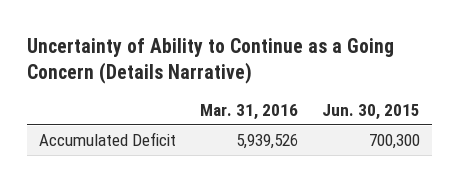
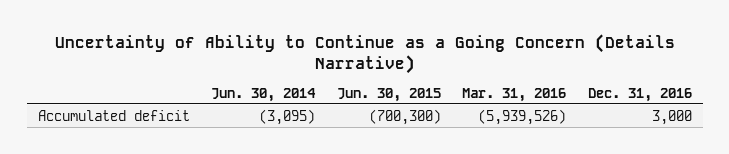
- | Mar. 31, 2016 | Jun. 30, 2015
+ | Jun. 30, 2014 | Jun. 30, 2015 | Mar. 31, 2016 | Dec. 31, 2016
- Accumulated Deficit | 5,939,526 | 700,300
+ Accumulated deficit | (3,095) | (700,300) | (5,939,526) | 3,000

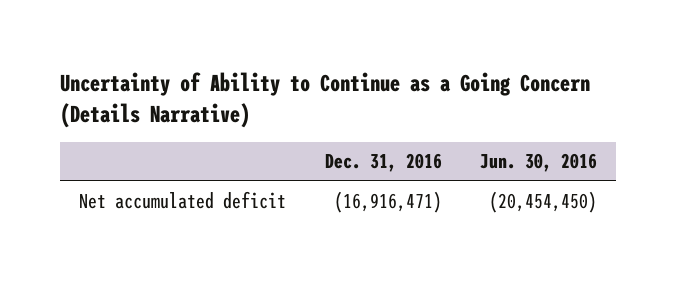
- | Jun. 30, 2014 | Jun. 30, 2015 | Mar. 31, 2016 | Dec. 31, 2016
+ | Dec. 31, 2016 | Jun. 30, 2016
- Accumulated deficit | (3,095) | (700,300) | (5,939,526) | 3,000
+ Net accumulated deficit | (16,916,471) | (20,454,450)

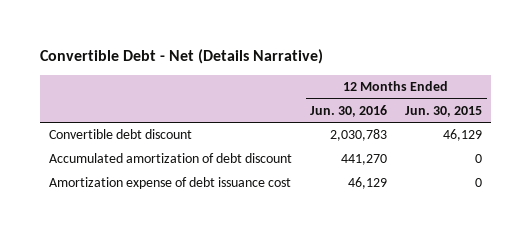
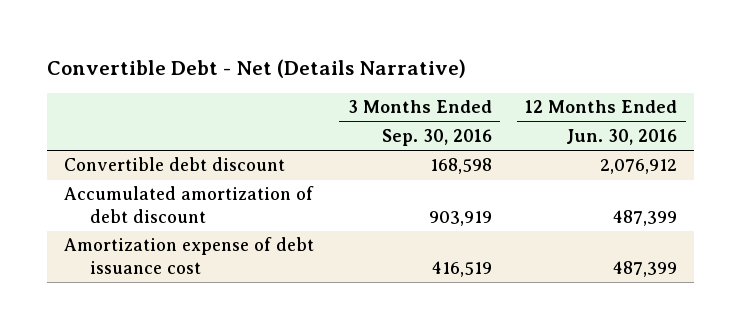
- | 12 Months Ended Jun. 30, 2016 | 12 Months Ended Jun. 30, 2015
+ | 3 Months Ended Sep. 30, 2016 | 12 Months Ended Jun. 30, 2016
- Convertible debt discount | 2,030,783 | 46,129
- Accumulated amortization of debt discount | 441,270 | 0
- Amortization expense of debt issuance cost | 46,129 | 0
+ Convertible debt discount | 168,598 | 2,076,912
+ Accumulated amortization of debt discount | 903,919 | 487,399
+ Amortization expense of debt issuance cost | 416,519 | 487,399

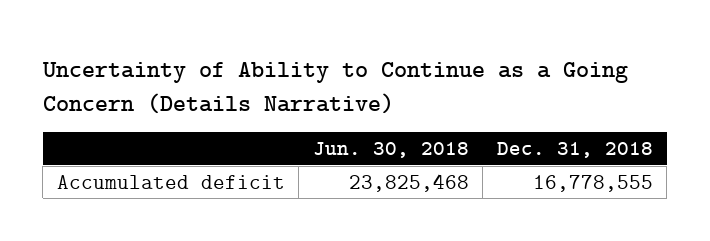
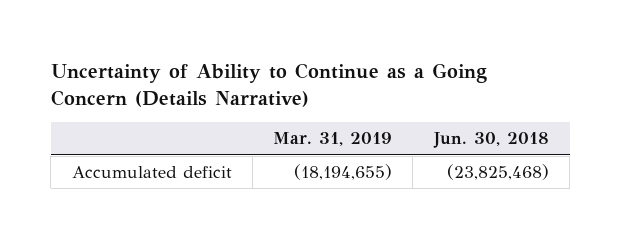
- | Jun. 30, 2018 | Dec. 31, 2018
+ | Mar. 31, 2019 | Jun. 30, 2018
- Accumulated deficit | 23,825,468 | 16,778,555
+ Accumulated deficit | (18,194,655) | (23,825,468)

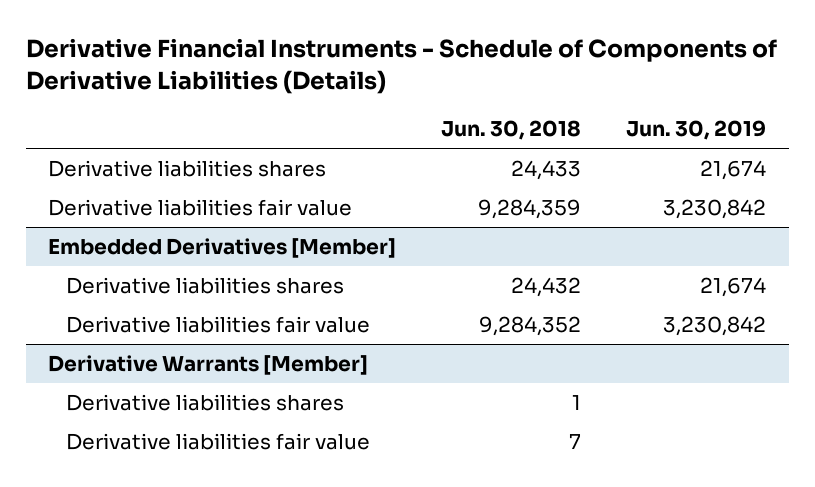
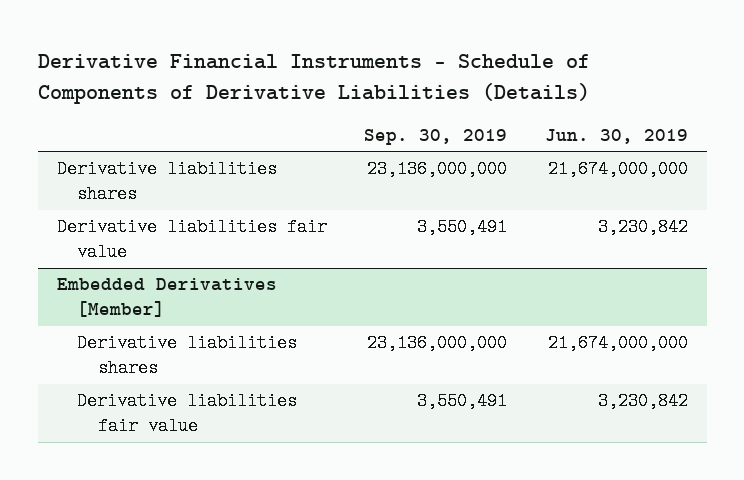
- | Jun. 30, 2018 | Jun. 30, 2019
+ | Sep. 30, 2019 | Jun. 30, 2019
- Derivative liabilities shares | 24,433 | 21,674
+ Derivative liabilities shares | 23,136,000,000 | 21,674,000,000
@ Embedded Derivatives [Member]
- Derivative liabilities shares | 24,432 | 21,674
+ Derivative liabilities shares | 23,136,000,000 | 21,674,000,000
- Derivative Warrants [Member]
- Derivative liabilities shares | 1 |
- Derivative liabilities fair value | 7 |

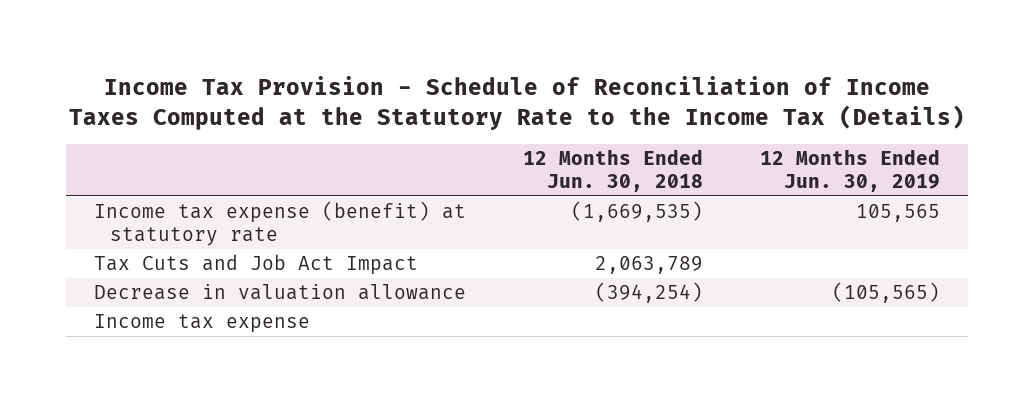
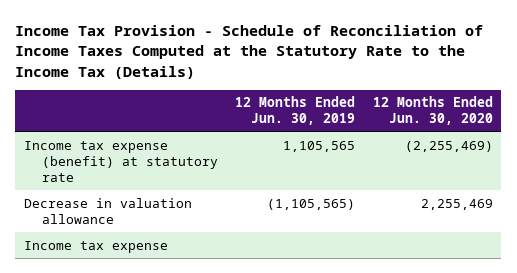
- | 12 Months Ended Jun. 30, 2018 | 12 Months Ended Jun. 30, 2019
+ | 12 Months Ended Jun. 30, 2019 | 12 Months Ended Jun. 30, 2020
- Income tax expense (benefit) at statutory rate | (1,669,535) | 105,565
- Tax Cuts and Job Act Impact | 2,063,789 |
- Decrease in valuation allowance | (394,254) | (105,565)
+ Income tax expense (benefit) at statutory rate | 1,105,565 | (2,255,469)
+ Decrease in valuation allowance | (1,105,565) | 2,255,469

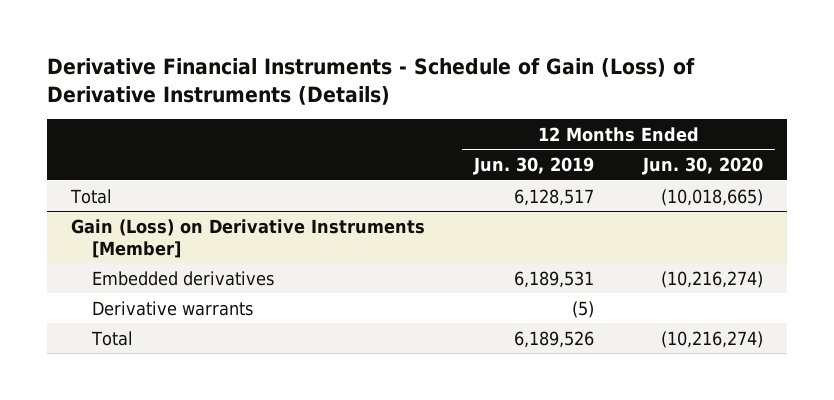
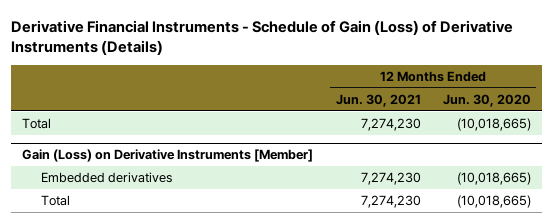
- | 12 Months Ended Jun. 30, 2019 | 12 Months Ended Jun. 30, 2020
+ | 12 Months Ended Jun. 30, 2021 | 12 Months Ended Jun. 30, 2020
@ Gain (Loss) on Derivative Instruments [Member]
- Embedded derivatives | 6,189,531 | (10,216,274)
- Derivative warrants | (5) |
- Total | 6,189,526 | (10,216,274)
+ Embedded derivatives | 7,274,230 | (10,018,665)
+ Total | 7,274,230 | (10,018,665)

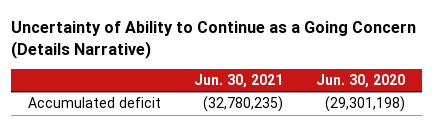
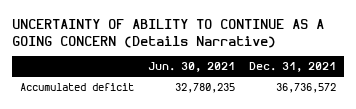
- Uncertainty of Ability to Continue as a Going Concern (Details Narrative)
+ UNCERTAINTY OF ABILITY TO CONTINUE AS A GOING CONCERN (Details Narrative)
- | Jun. 30, 2021 | Jun. 30, 2020
+ | Jun. 30, 2021 | Dec. 31, 2021
- Accumulated deficit | (32,780,235) | (29,301,198)
+ Accumulated deficit | 32,780,235 | 36,736,572

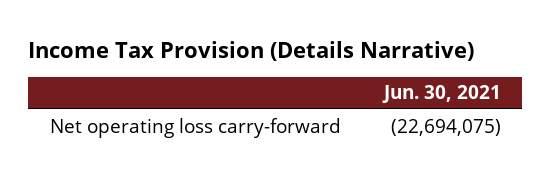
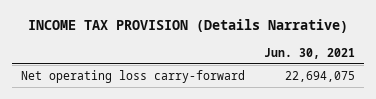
- Income Tax Provision (Details Narrative)
+ INCOME TAX PROVISION (Details Narrative)
- Net operating loss carry-forward | (22,694,075)
+ Net operating loss carry-forward | 22,694,075

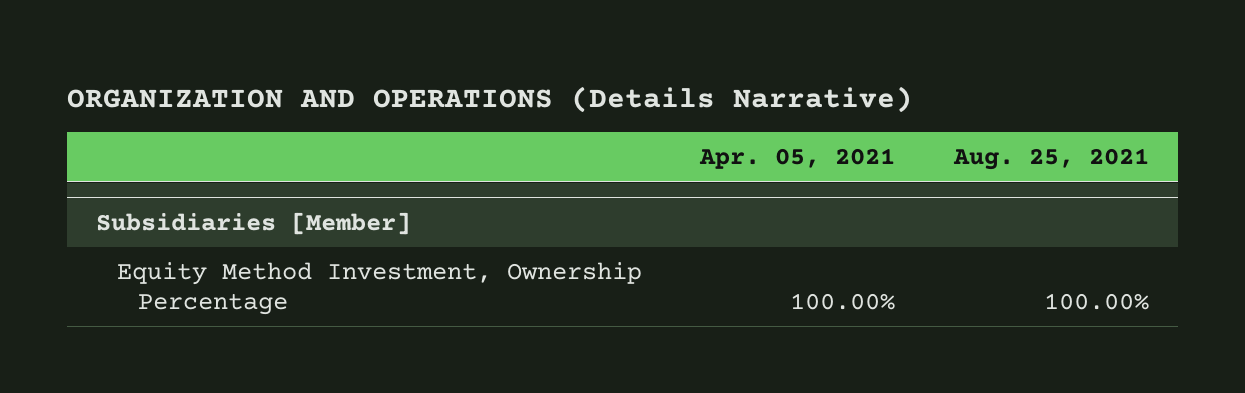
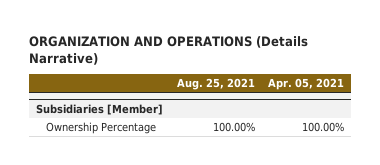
- | Apr. 05, 2021 | Aug. 25, 2021
+ | Aug. 25, 2021 | Apr. 05, 2021
@ Subsidiaries [Member]
- Equity Method Investment, Ownership Percentage | 100.00% | 100.00%
+ Ownership Percentage | 100.00% | 100.00%

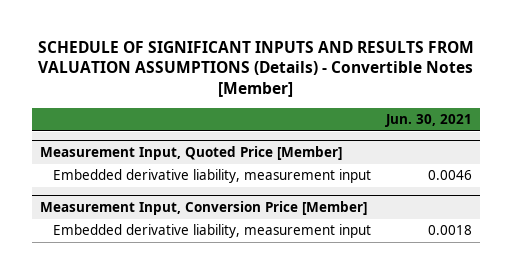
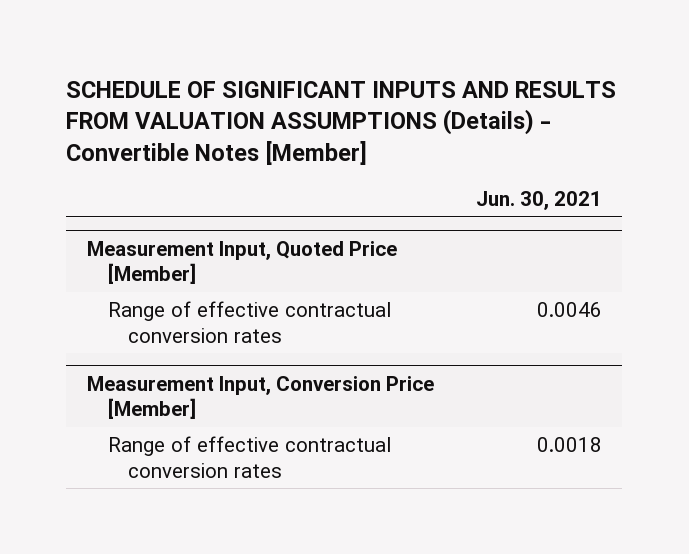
@ Measurement Input, Quoted Price [Member]
- Embedded derivative liability, measurement input | 0.0046
+ Range of effective contractual conversion rates | 0.0046
@ Measurement Input, Conversion Price [Member]
- Embedded derivative liability, measurement input | 0.0018
+ Range of effective contractual conversion rates | 0.0018

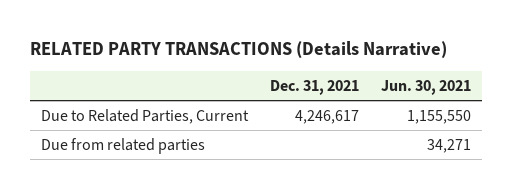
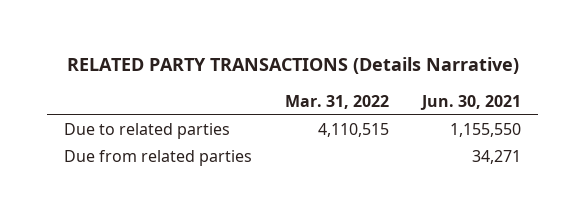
- | Dec. 31, 2021 | Jun. 30, 2021
+ | Mar. 31, 2022 | Jun. 30, 2021
- Due to Related Parties, Current | 4,246,617 | 1,155,550
+ Due to related parties | 4,110,515 | 1,155,550

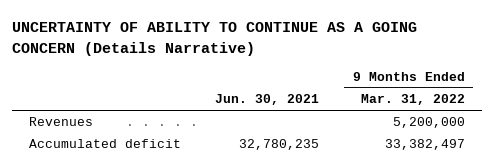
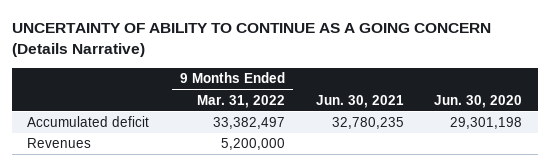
- | Jun. 30, 2021 | 9 Months Ended Mar. 31, 2022
+ | 9 Months Ended Mar. 31, 2022 | Jun. 30, 2021 | Jun. 30, 2020
moved down: Revenues | 5,200,000 | |

